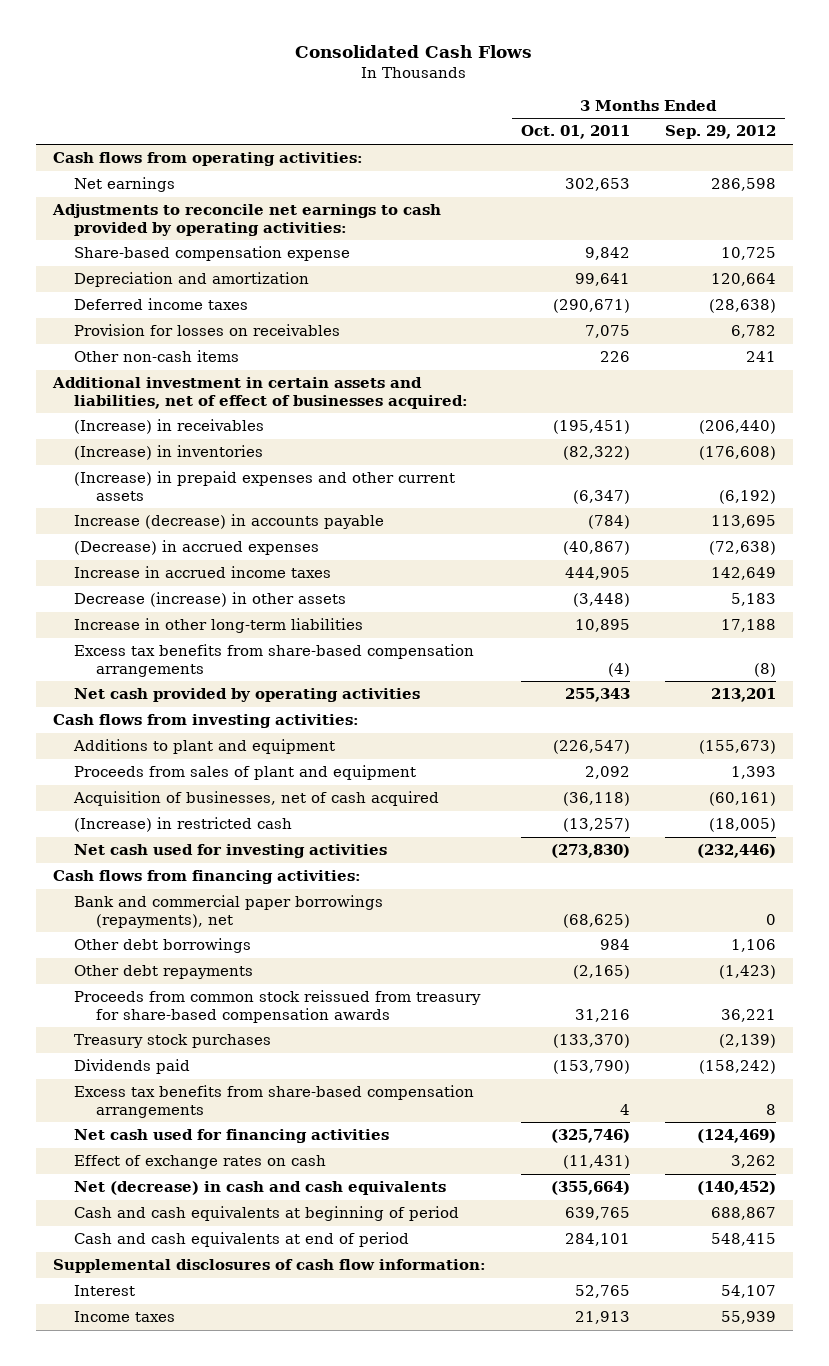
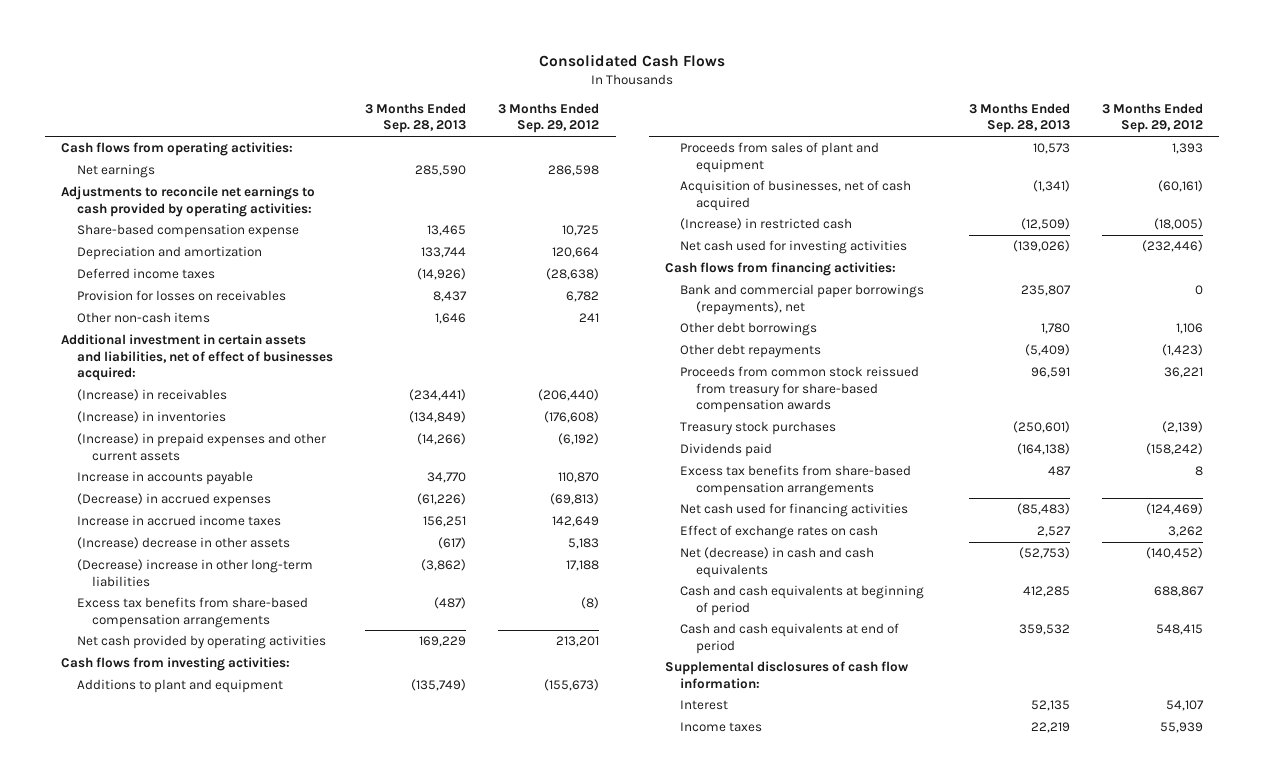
- | 3 Months Ended Oct. 01, 2011 | 3 Months Ended Sep. 29, 2012
+ | 3 Months Ended Sep. 28, 2013 | 3 Months Ended Sep. 29, 2012
- Increase (decrease) in accounts payable | (784) | 113,695
- (Decrease) in accrued expenses | (40,867) | (72,638)
+ Increase in accounts payable | 34,770 | 110,870
+ (Decrease) in accrued expenses | (61,226) | (69,813)
- Decrease (increase) in other assets | (3,448) | 5,183
- Increase in other long-term liabilities | 10,895 | 17,188
+ (Increase) decrease in other assets | (617) | 5,183
+ (Decrease) increase in other long-term liabilities | (3,862) | 17,188

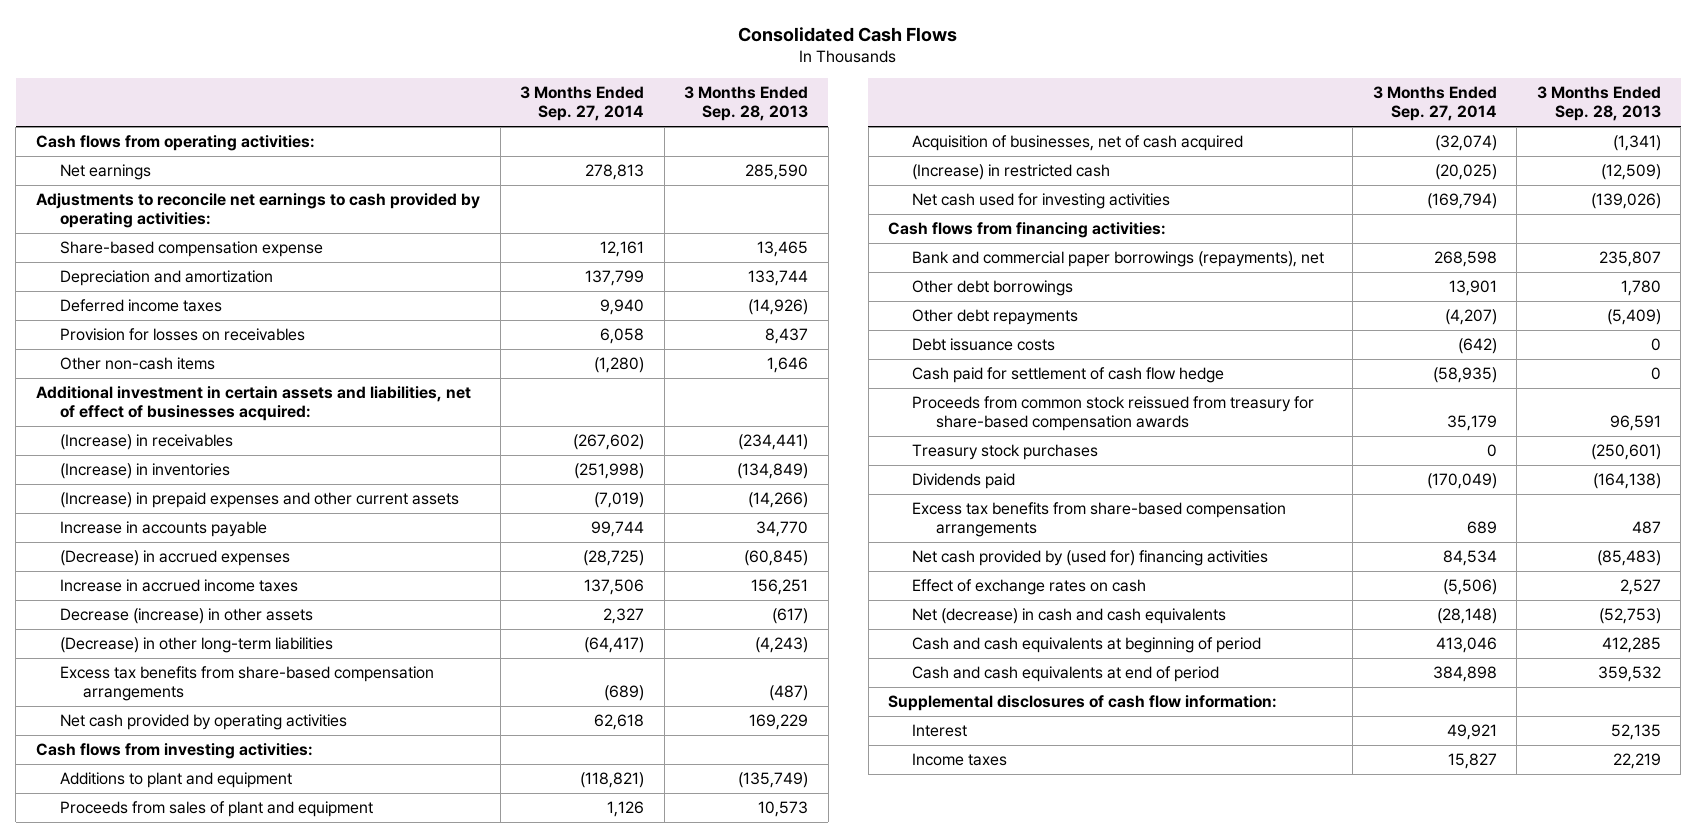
- | 3 Months Ended Sep. 28, 2013 | 3 Months Ended Sep. 29, 2012
+ | 3 Months Ended Sep. 27, 2014 | 3 Months Ended Sep. 28, 2013
- (Decrease) in accrued expenses | (61,226) | (69,813)
+ (Decrease) in accrued expenses | (28,725) | (60,845)
- (Increase) decrease in other assets | (617) | 5,183
- (Decrease) increase in other long-term liabilities | (3,862) | 17,188
+ Decrease (increase) in other assets | 2,327 | (617)
+ (Decrease) in other long-term liabilities | (64,417) | (4,243)
+ Debt issuance costs | (642) | 0
+ Cash paid for settlement of cash flow hedge | (58,935) | 0
- Net cash used for financing activities | (85,483) | (124,469)
+ Net cash provided by (used for) financing activities | 84,534 | (85,483)

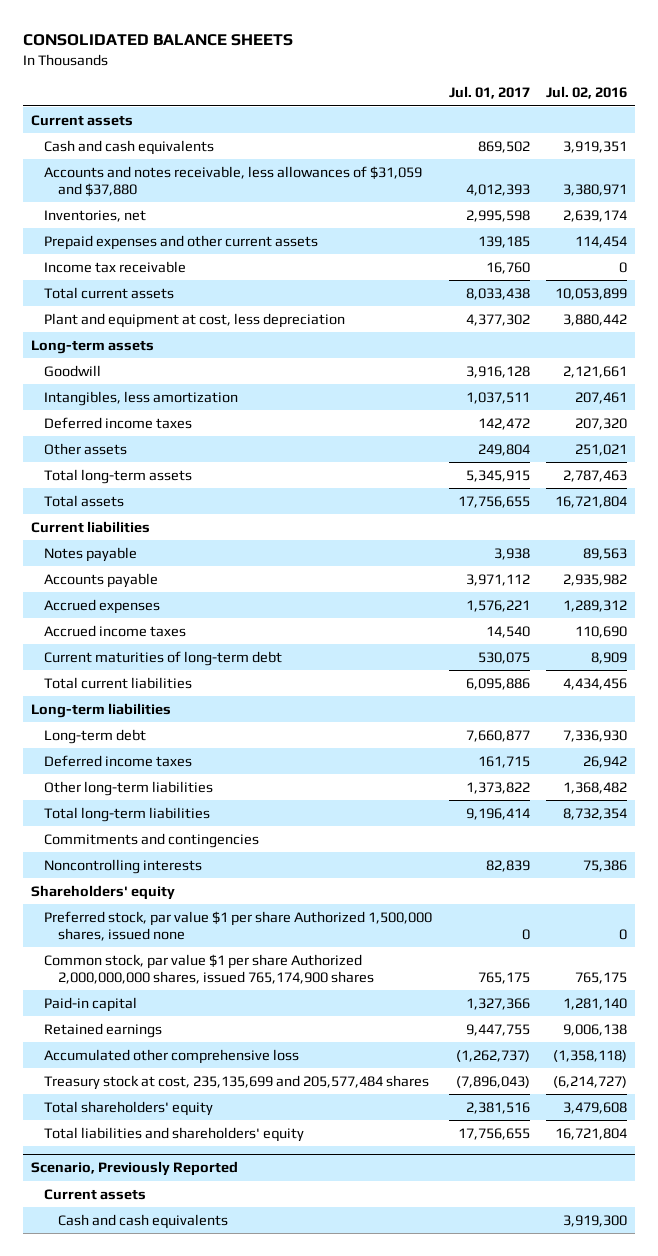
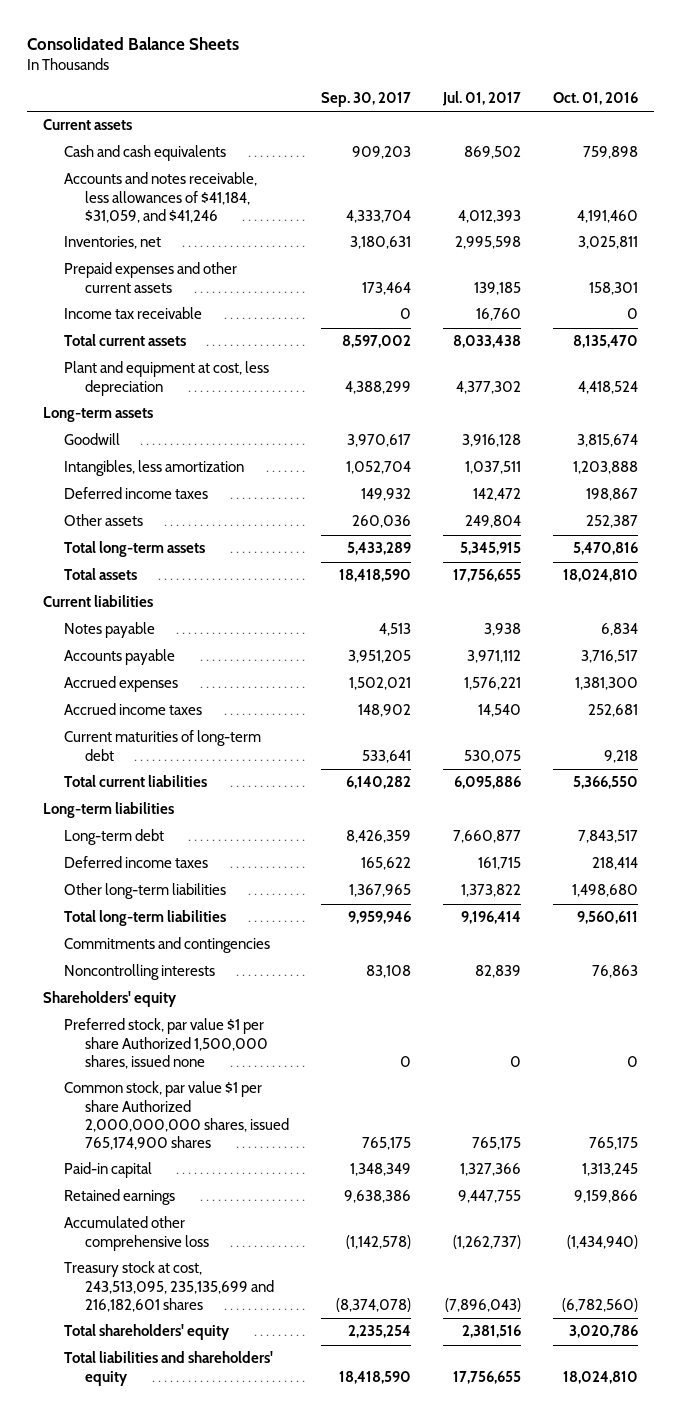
- CONSOLIDATED BALANCE SHEETS
+ Consolidated Balance Sheets
- | Jul. 01, 2017 | Jul. 02, 2016
+ | Sep. 30, 2017 | Jul. 01, 2017 | Oct. 01, 2016
- Accounts and notes receivable, less allowances of $31,059 and $37,880 | 4,012,393 | 3,380,971
+ Accounts and notes receivable, less allowances of $41,184, $31,059, and $41,246 | 4,333,704 | 4,012,393 | 4,191,460
- Treasury stock at cost, 235,135,699 and 205,577,484 shares | (7,896,043) | (6,214,727)
+ Treasury stock at cost, 243,513,095, 235,135,699 and 216,182,601 shares | (8,374,078) | (7,896,043) | (6,782,560)
- Scenario, Previously Reported
- Current assets
- Cash and cash equivalents | | 3,919,300

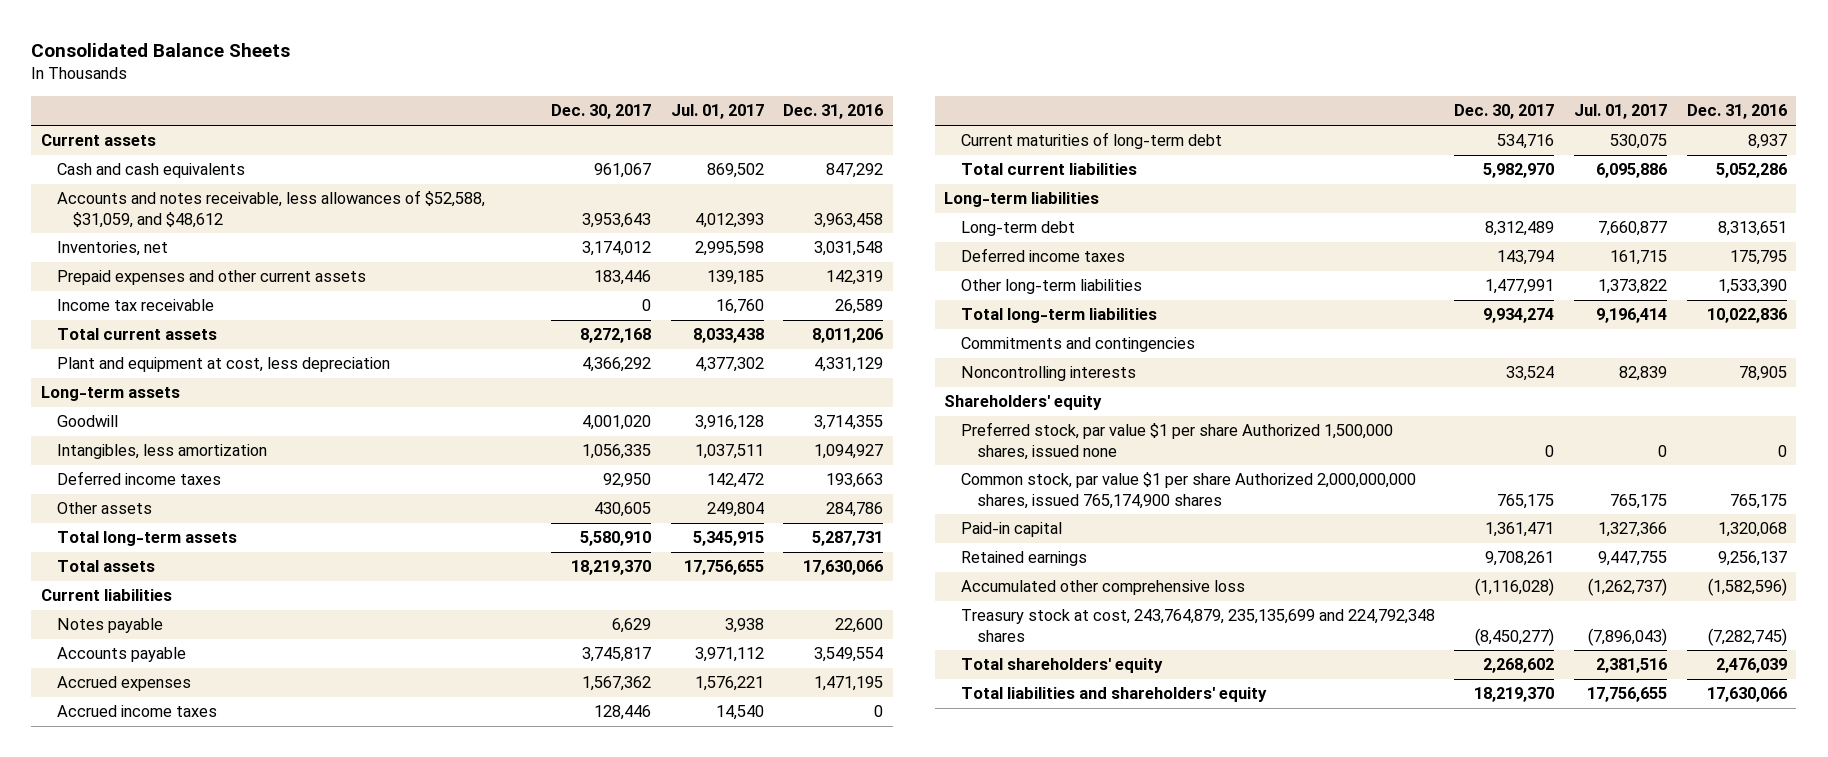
- | Sep. 30, 2017 | Jul. 01, 2017 | Oct. 01, 2016
+ | Dec. 30, 2017 | Jul. 01, 2017 | Dec. 31, 2016
- Accounts and notes receivable, less allowances of $41,184, $31,059, and $41,246 | 4,333,704 | 4,012,393 | 4,191,460
+ Accounts and notes receivable, less allowances of $52,588, $31,059, and $48,612 | 3,953,643 | 4,012,393 | 3,963,458
- Treasury stock at cost, 243,513,095, 235,135,699 and 216,182,601 shares | (8,374,078) | (7,896,043) | (6,782,560)
+ Treasury stock at cost, 243,764,879, 235,135,699 and 224,792,348 shares | (8,450,277) | (7,896,043) | (7,282,745)

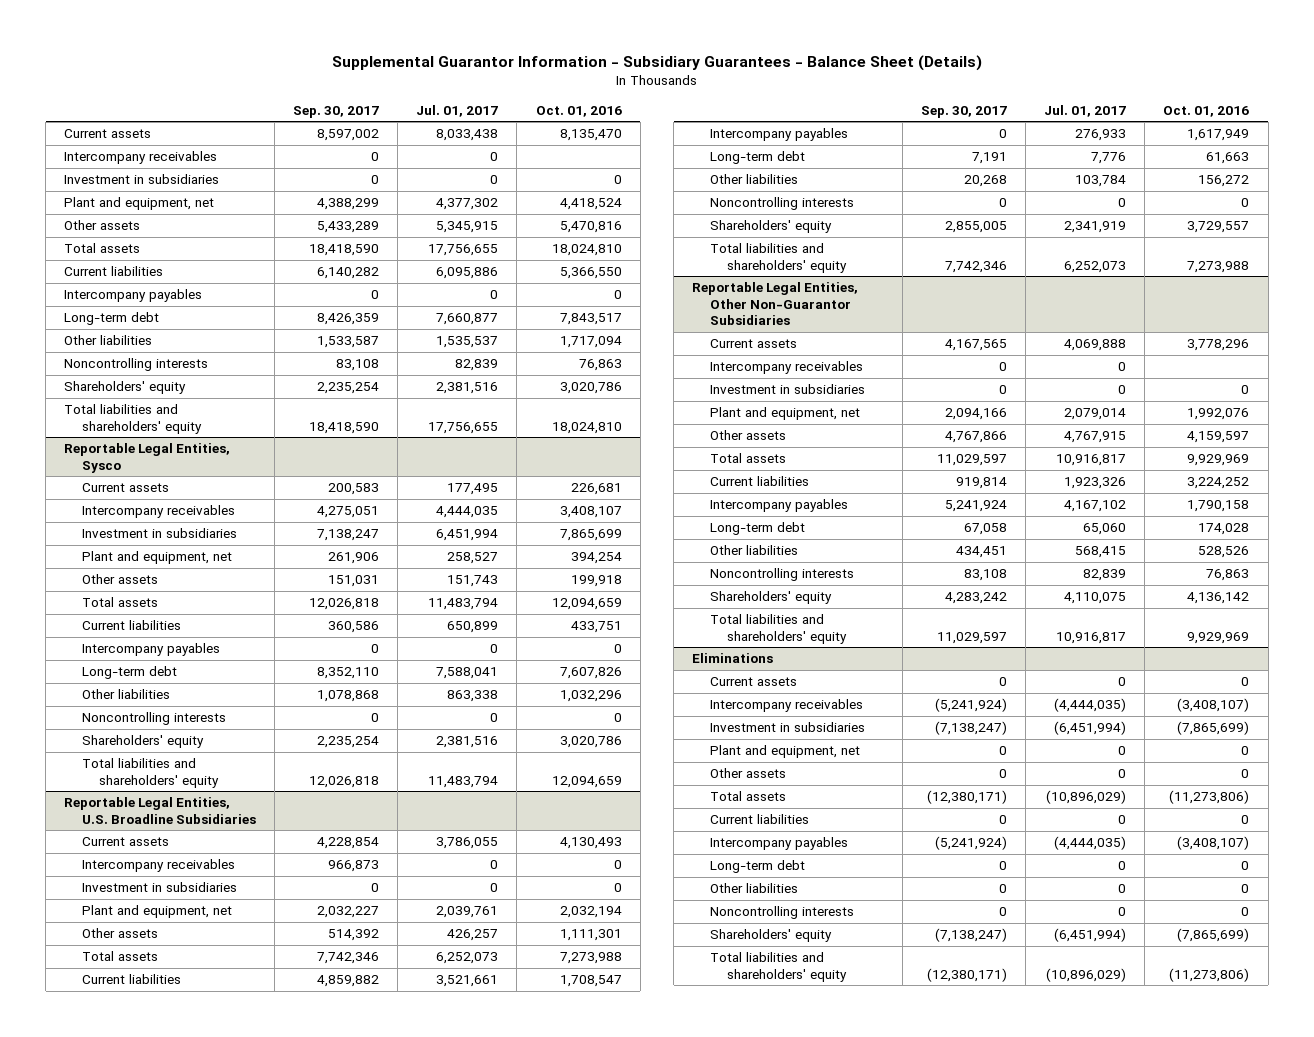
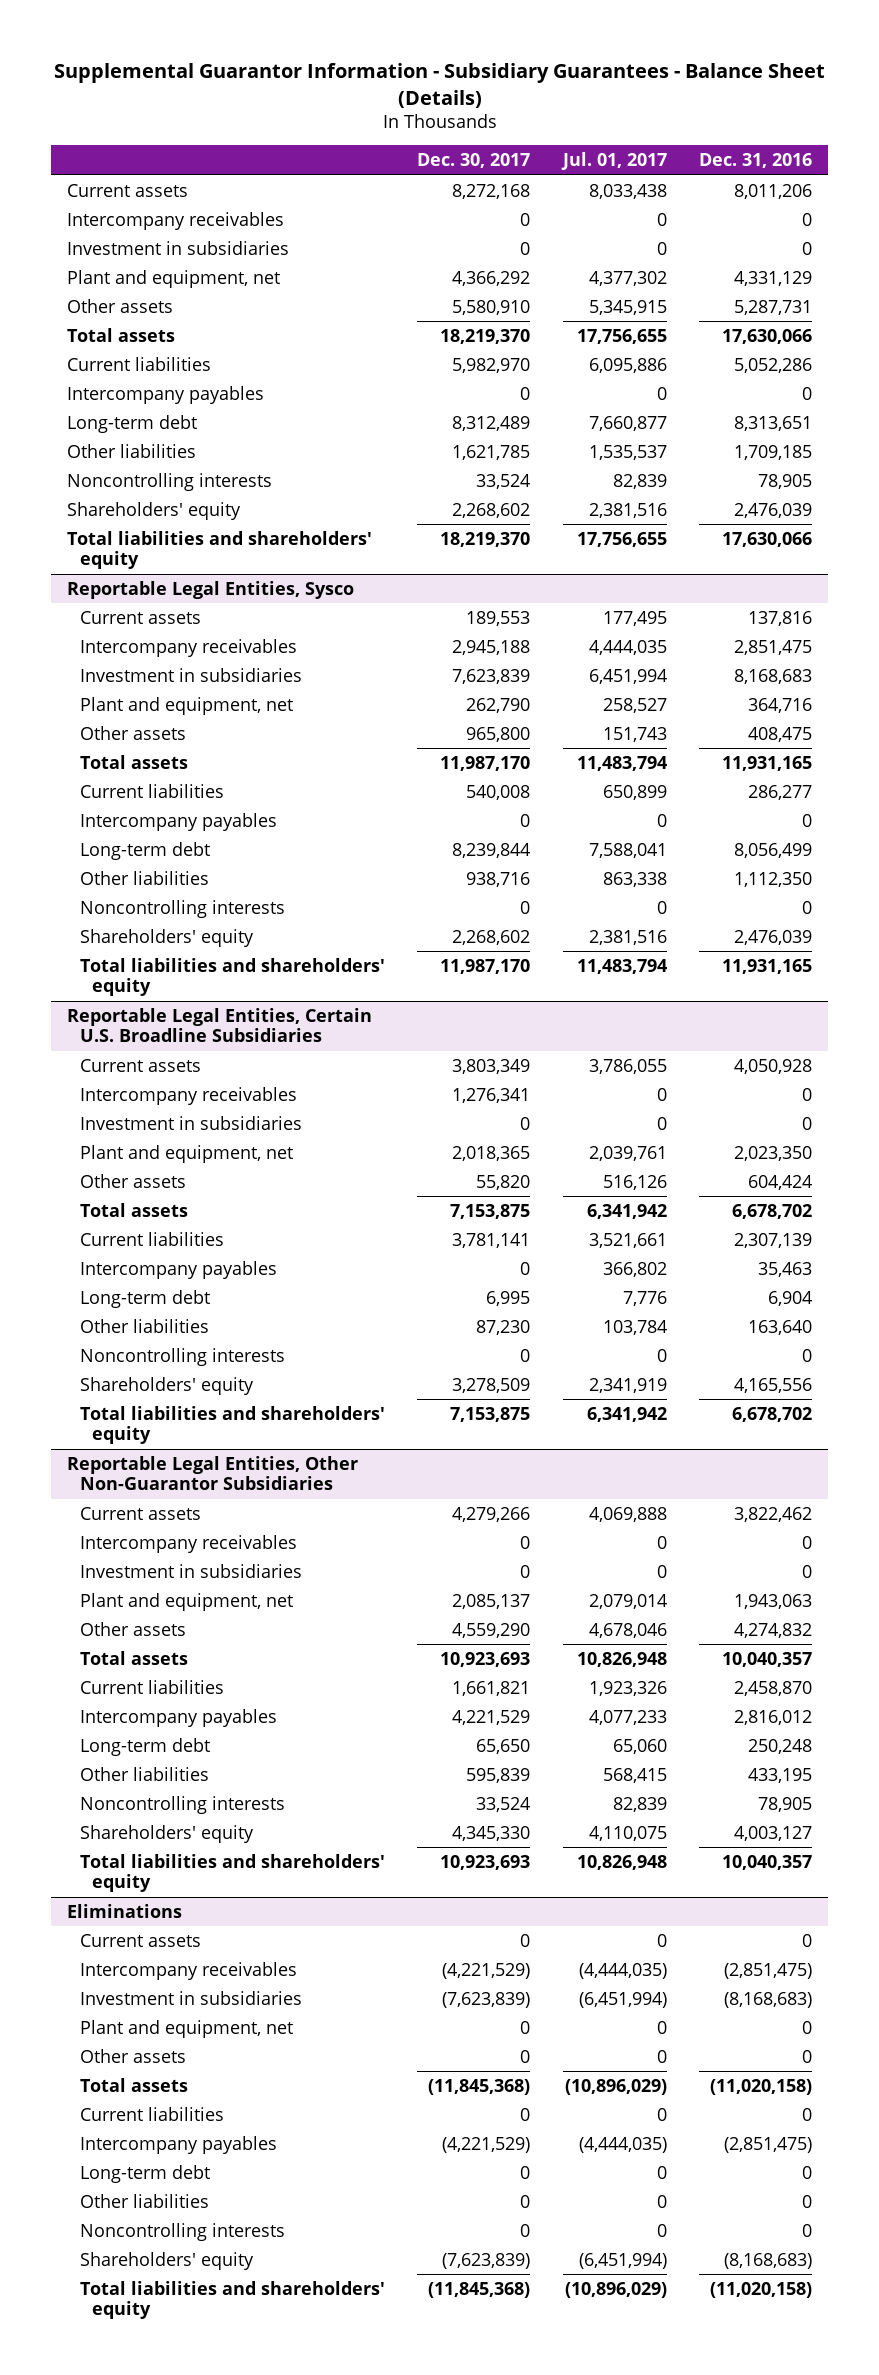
- | Sep. 30, 2017 | Jul. 01, 2017 | Oct. 01, 2016
+ | Dec. 30, 2017 | Jul. 01, 2017 | Dec. 31, 2016
- Reportable Legal Entities, U.S. Broadline Subsidiaries
+ Reportable Legal Entities, Certain U.S. Broadline Subsidiaries
- Other assets | 514,392 | 426,257 | 1,111,301
- Total assets | 7,742,346 | 6,252,073 | 7,273,988
+ Other assets | 55,820 | 516,126 | 604,424
+ Total assets | 7,153,875 | 6,341,942 | 6,678,702
- Intercompany payables | 0 | 276,933 | 1,617,949
+ Intercompany payables | 0 | 366,802 | 35,463
- Total liabilities and shareholders' equity | 7,742,346 | 6,252,073 | 7,273,988
+ Total liabilities and shareholders' equity | 7,153,875 | 6,341,942 | 6,678,702
@ Reportable Legal Entities, Other Non-Guarantor Subsidiaries
- Other assets | 4,767,866 | 4,767,915 | 4,159,597
- Total assets | 11,029,597 | 10,916,817 | 9,929,969
+ Other assets | 4,559,290 | 4,678,046 | 4,274,832
+ Total assets | 10,923,693 | 10,826,948 | 10,040,357
- Intercompany payables | 5,241,924 | 4,167,102 | 1,790,158
+ Intercompany payables | 4,221,529 | 4,077,233 | 2,816,012
- Total liabilities and shareholders' equity | 11,029,597 | 10,916,817 | 9,929,969
+ Total liabilities and shareholders' equity | 10,923,693 | 10,826,948 | 10,040,357

